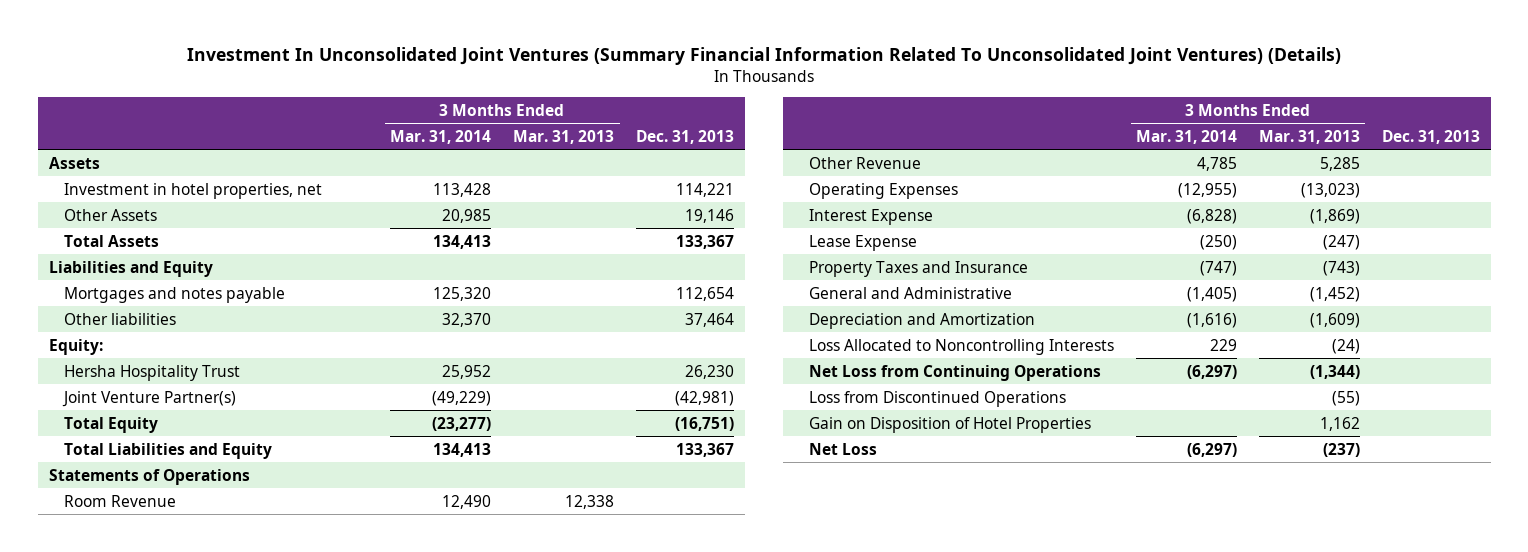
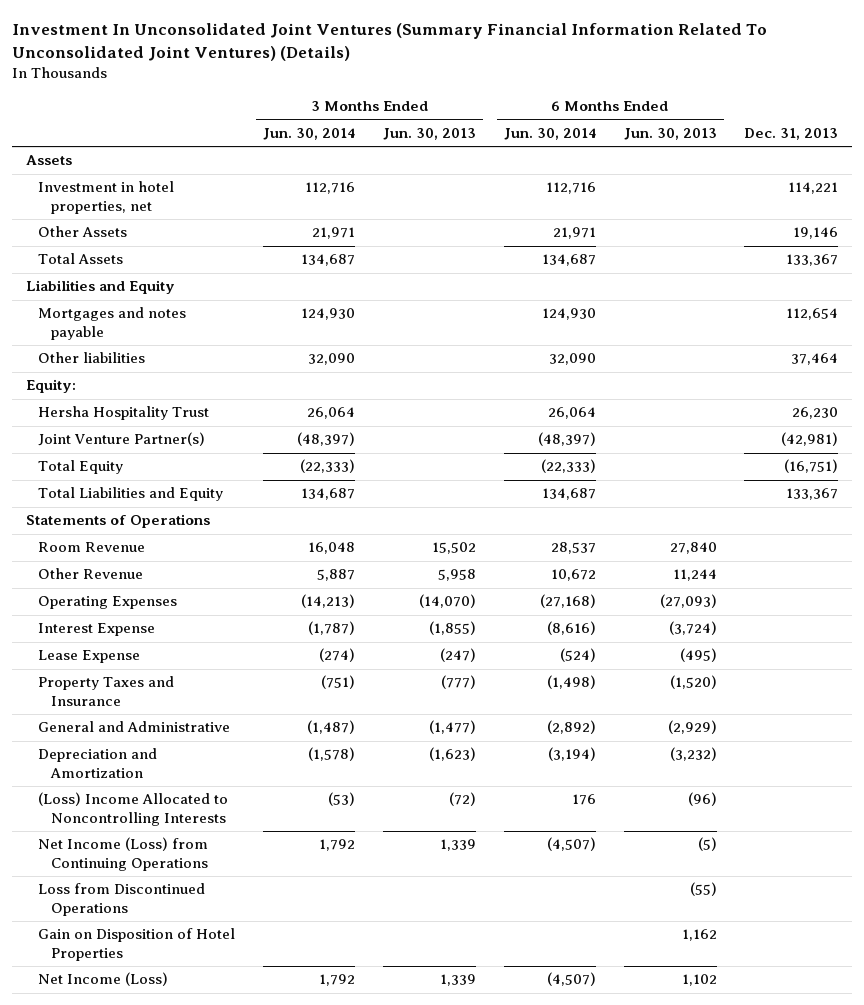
- | 3 Months Ended Mar. 31, 2014 | 3 Months Ended Mar. 31, 2013 | Dec. 31, 2013
+ | 3 Months Ended Jun. 30, 2014 | 3 Months Ended Jun. 30, 2013 | 6 Months Ended Jun. 30, 2014 | 6 Months Ended Jun. 30, 2013 | Dec. 31, 2013
- Loss Allocated to Noncontrolling Interests | 229 | (24) |
- Net Loss from Continuing Operations | (6,297) | (1,344) |
+ (Loss) Income Allocated to Noncontrolling Interests | (53) | (72) | 176 | (96) |
+ Net Income (Loss) from Continuing Operations | 1,792 | 1,339 | (4,507) | (5) |
- Net Loss | (6,297) | (237) |
+ Net Income (Loss) | 1,792 | 1,339 | (4,507) | 1,102 |

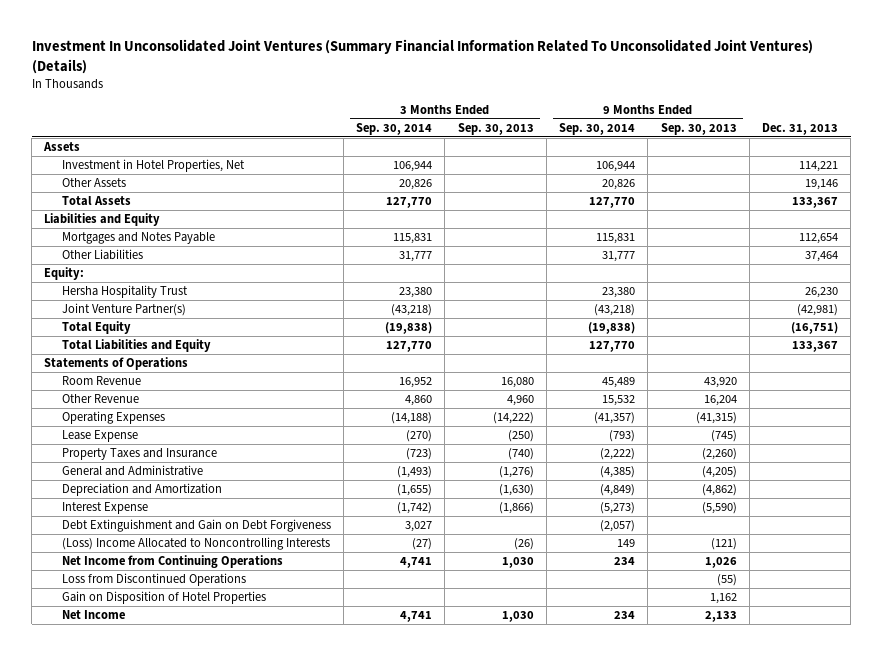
- | 3 Months Ended Jun. 30, 2014 | 3 Months Ended Jun. 30, 2013 | 6 Months Ended Jun. 30, 2014 | 6 Months Ended Jun. 30, 2013 | Dec. 31, 2013
+ | 3 Months Ended Sep. 30, 2014 | 3 Months Ended Sep. 30, 2013 | 9 Months Ended Sep. 30, 2014 | 9 Months Ended Sep. 30, 2013 | Dec. 31, 2013
- Investment in hotel properties, net | 112,716 | | 112,716 | | 114,221
+ Investment in Hotel Properties, Net | 106,944 | | 106,944 | | 114,221
- Mortgages and notes payable | 124,930 | | 124,930 | | 112,654
- Other liabilities | 32,090 | | 32,090 | | 37,464
+ Mortgages and Notes Payable | 115,831 | | 115,831 | | 112,654
+ Other Liabilities | 31,777 | | 31,777 | | 37,464
moved down: Interest Expense | (1,742) | (1,866) | (5,273) | (5,590) |
+ Debt Extinguishment and Gain on Debt Forgiveness | 3,027 | | (2,057) | |
- Net Income (Loss) from Continuing Operations | 1,792 | 1,339 | (4,507) | (5) |
+ Net Income from Continuing Operations | 4,741 | 1,030 | 234 | 1,026 |
- Net Income (Loss) | 1,792 | 1,339 | (4,507) | 1,102 |
+ Net Income | 4,741 | 1,030 | 234 | 2,133 |

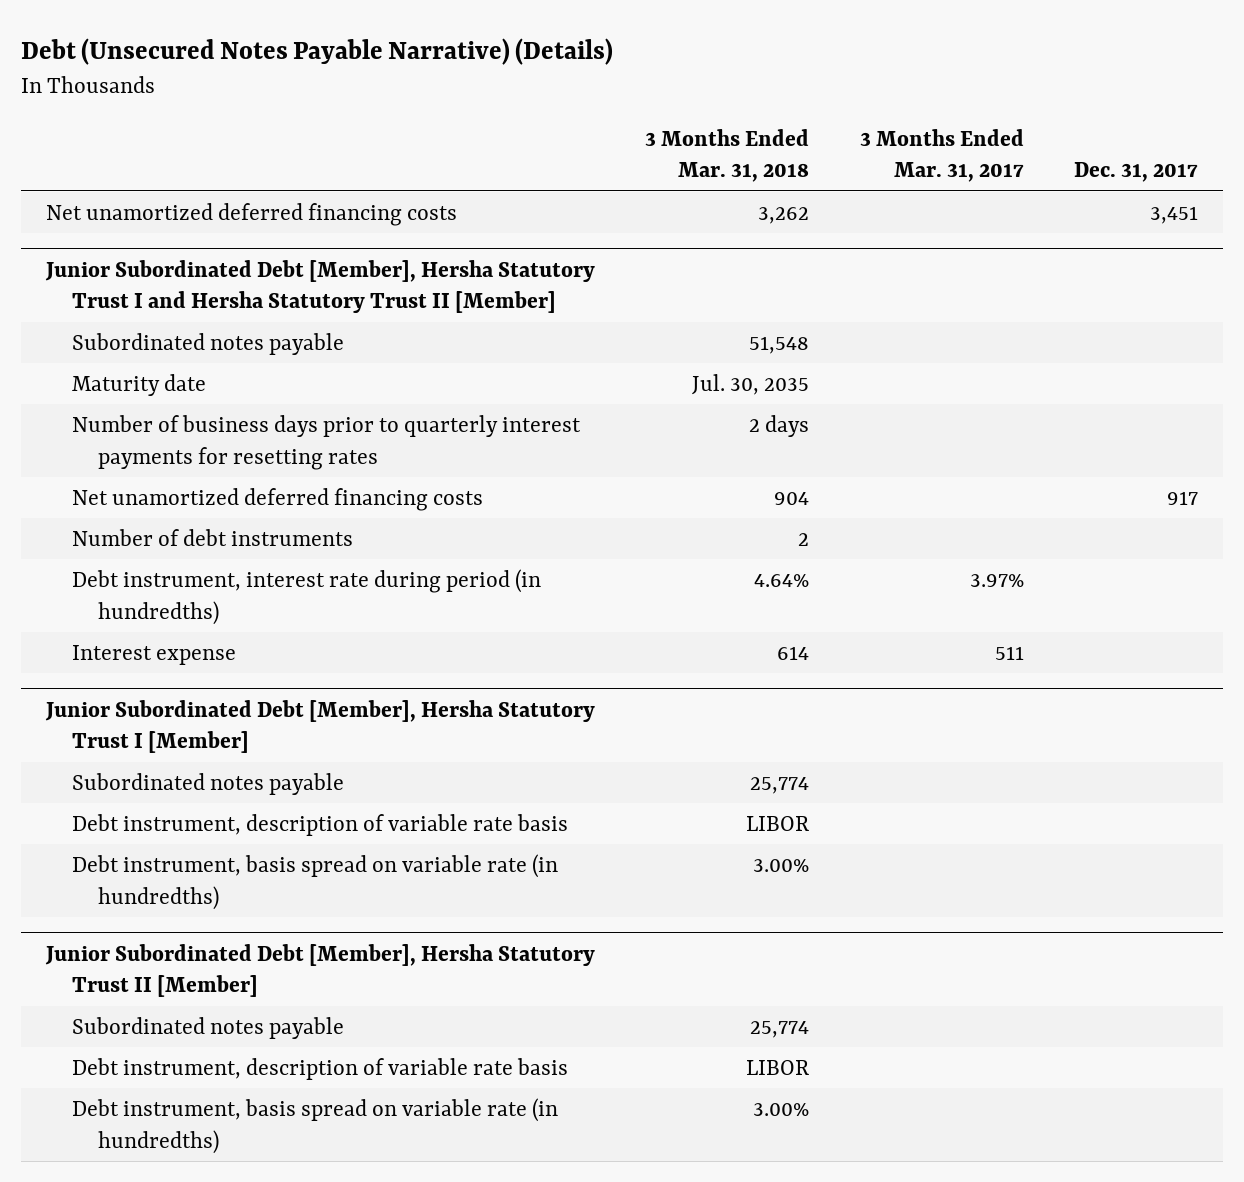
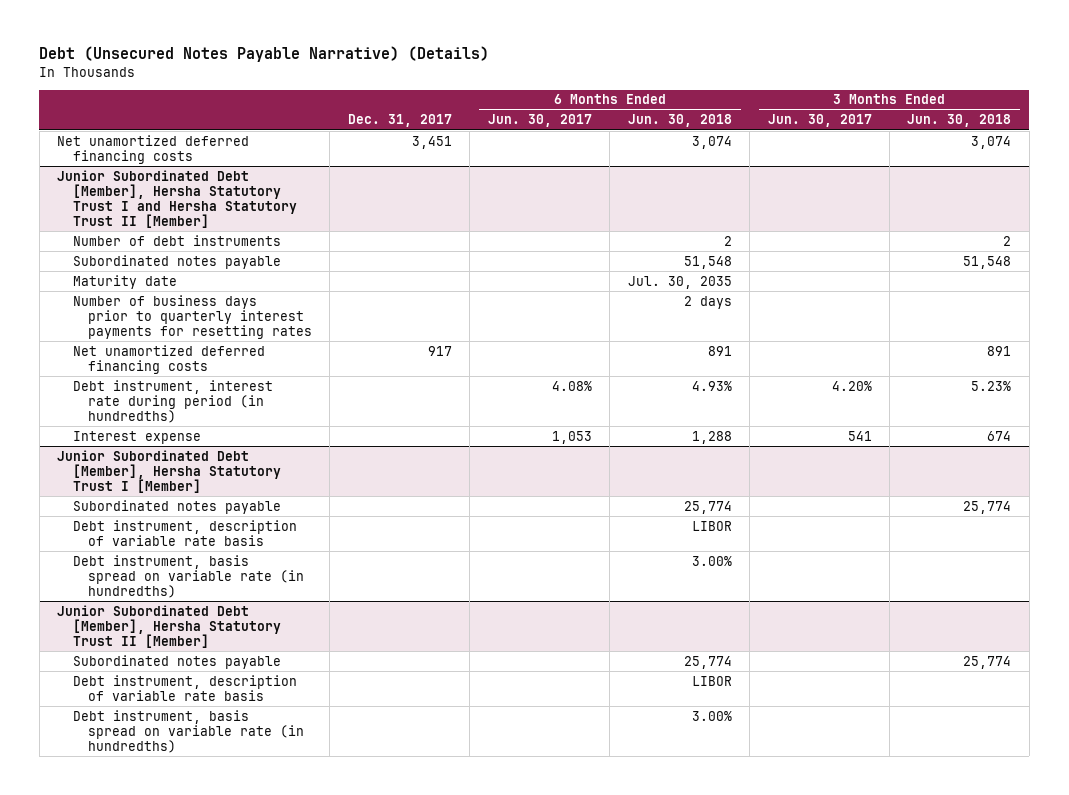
- | 3 Months Ended Mar. 31, 2018 | 3 Months Ended Mar. 31, 2017 | Dec. 31, 2017
+ | Dec. 31, 2017 | 6 Months Ended Jun. 30, 2017 | 6 Months Ended Jun. 30, 2018 | 3 Months Ended Jun. 30, 2017 | 3 Months Ended Jun. 30, 2018
@ Junior Subordinated Debt [Member], Hersha Statutory Trust I and Hersha Statutory Trust II [Member]
moved up: Number of debt instruments | | | 2 | | 2

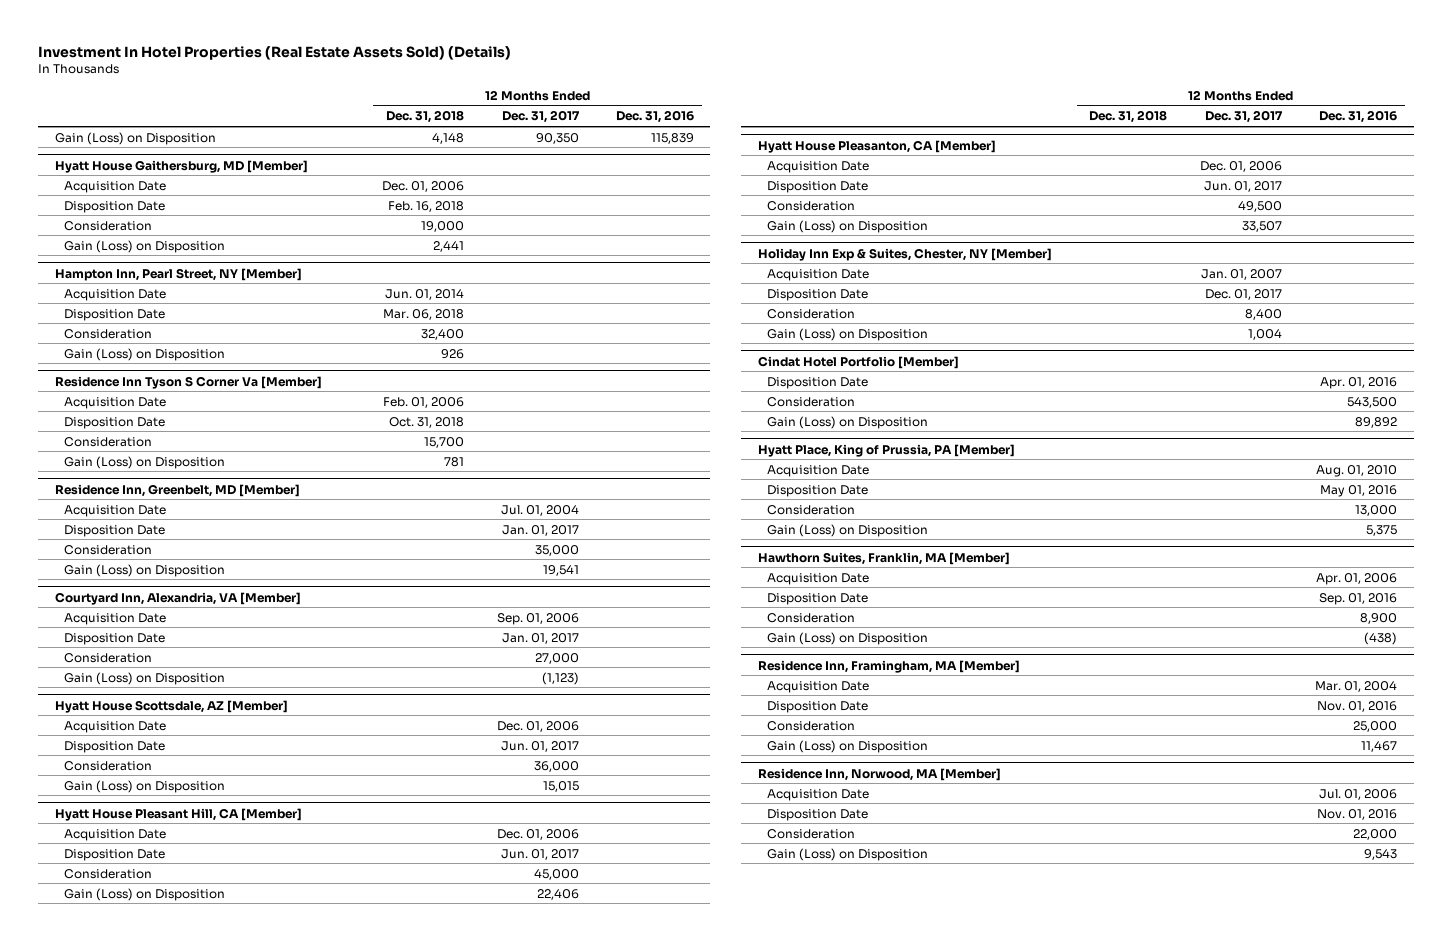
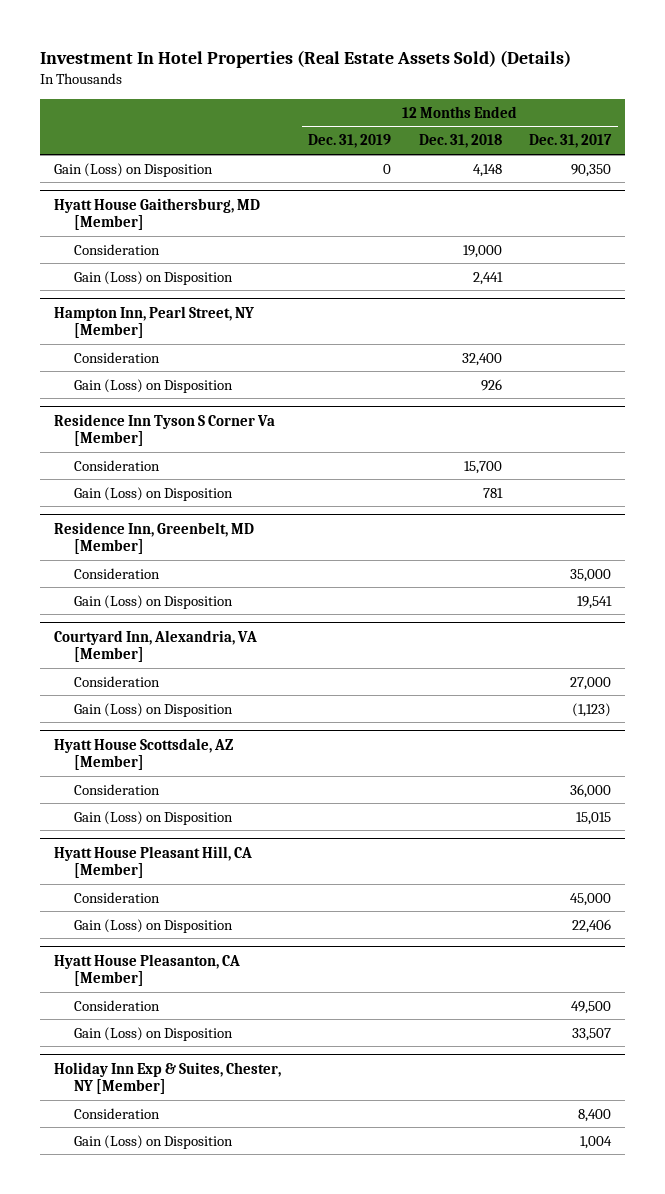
- | 12 Months Ended Dec. 31, 2018 | 12 Months Ended Dec. 31, 2017 | 12 Months Ended Dec. 31, 2016
+ | 12 Months Ended Dec. 31, 2019 | 12 Months Ended Dec. 31, 2018 | 12 Months Ended Dec. 31, 2017
@ Hyatt House Gaithersburg, MD [Member]
- Acquisition Date | Dec. 01, 2006 | |
- Disposition Date | Feb. 16, 2018 | |
@ Hampton Inn, Pearl Street, NY [Member]
- Acquisition Date | Jun. 01, 2014 | |
- Disposition Date | Mar. 06, 2018 | |
@ Residence Inn Tyson S Corner Va [Member]
- Acquisition Date | Feb. 01, 2006 | |
- Disposition Date | Oct. 31, 2018 | |
@ Residence Inn, Greenbelt, MD [Member]
- Acquisition Date | | Jul. 01, 2004 |
- Disposition Date | | Jan. 01, 2017 |
@ Courtyard Inn, Alexandria, VA [Member]
- Acquisition Date | | Sep. 01, 2006 |
- Disposition Date | | Jan. 01, 2017 |
@ Hyatt House Scottsdale, AZ [Member]
- Acquisition Date | | Dec. 01, 2006 |
- Disposition Date | | Jun. 01, 2017 |
@ Hyatt House Pleasant Hill, CA [Member]
- Acquisition Date | | Dec. 01, 2006 |
- Disposition Date | | Jun. 01, 2017 |
@ Hyatt House Pleasanton, CA [Member]
- Acquisition Date | | Dec. 01, 2006 |
- Disposition Date | | Jun. 01, 2017 |
@ Holiday Inn Exp & Suites, Chester, NY [Member]
- Acquisition Date | | Jan. 01, 2007 |
- Disposition Date | | Dec. 01, 2017 |
- Cindat Hotel Portfolio [Member]
- Disposition Date | | | Apr. 01, 2016
- Consideration | | | 543,500
- Gain (Loss) on Disposition | | | 89,892
- Hyatt Place, King of Prussia, PA [Member]
- Acquisition Date | | | Aug. 01, 2010
- Disposition Date | | | May 01, 2016
- Consideration | | | 13,000
- Gain (Loss) on Disposition | | | 5,375
- Hawthorn Suites, Franklin, MA [Member]
- Acquisition Date | | | Apr. 01, 2006
- Disposition Date | | | Sep. 01, 2016
- Consideration | | | 8,900
- Gain (Loss) on Disposition | | | (438)
- Residence Inn, Framingham, MA [Member]
- Acquisition Date | | | Mar. 01, 2004
- Disposition Date | | | Nov. 01, 2016
- Consideration | | | 25,000
- Gain (Loss) on Disposition | | | 11,467
- Residence Inn, Norwood, MA [Member]
- Acquisition Date | | | Jul. 01, 2006
- Disposition Date | | | Nov. 01, 2016
- Consideration | | | 22,000
- Gain (Loss) on Disposition | | | 9,543

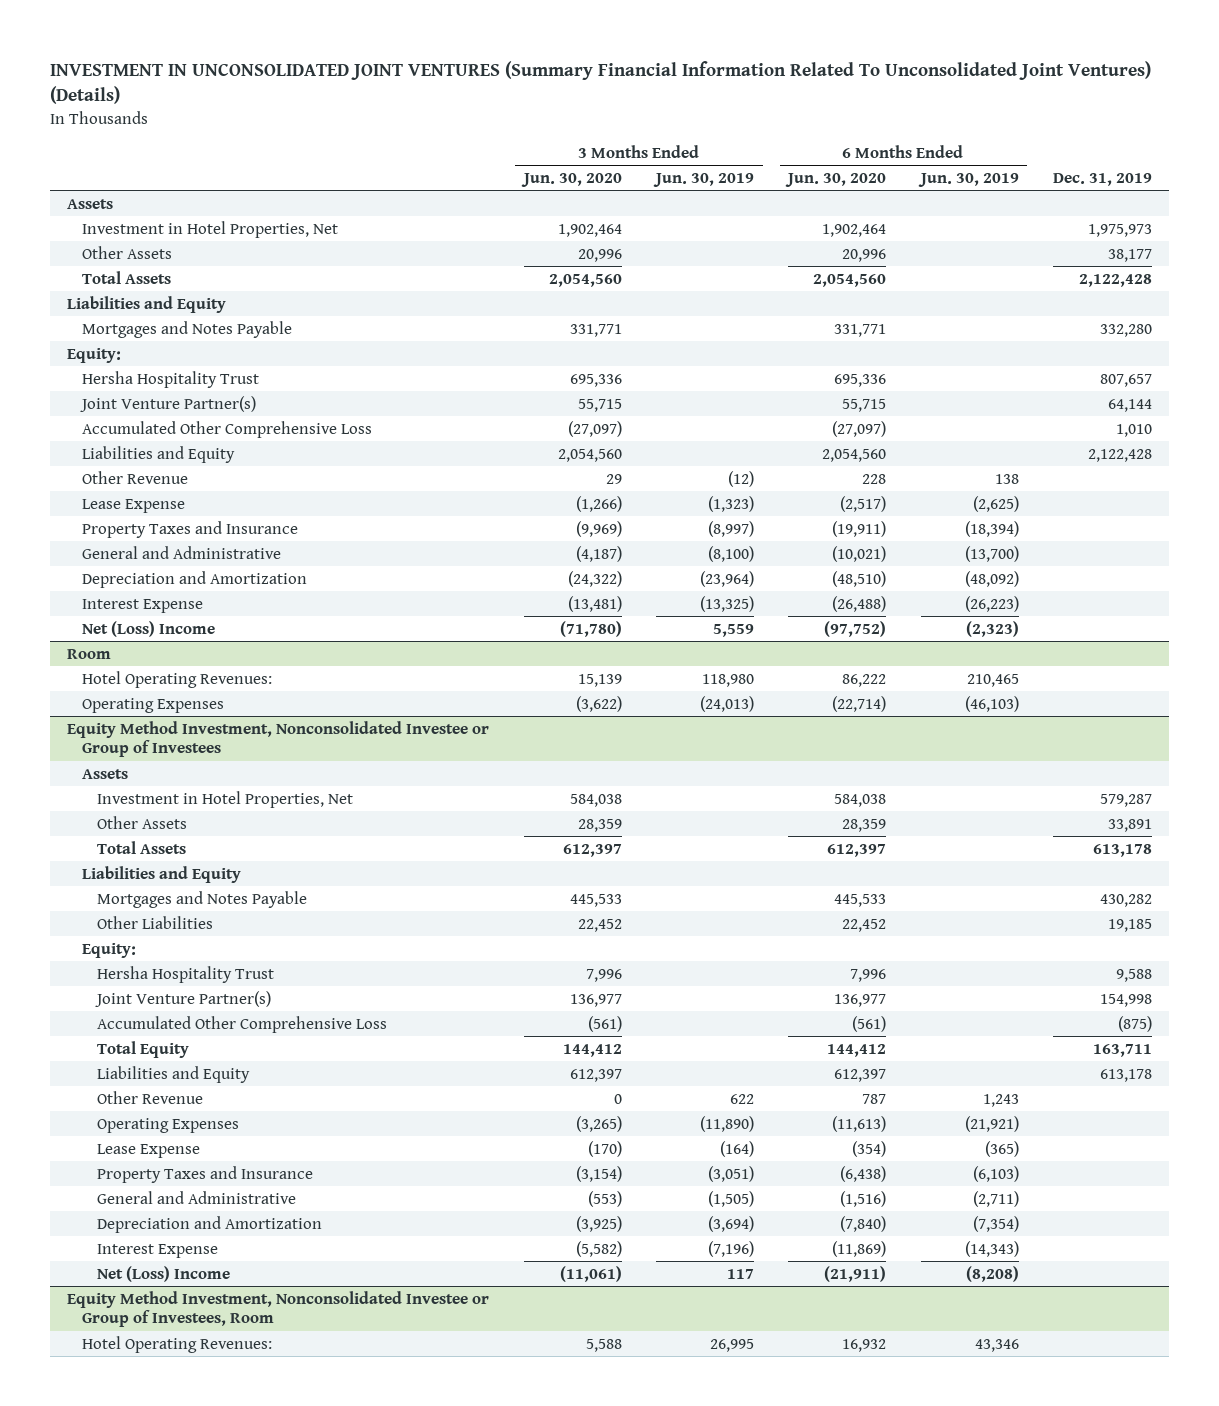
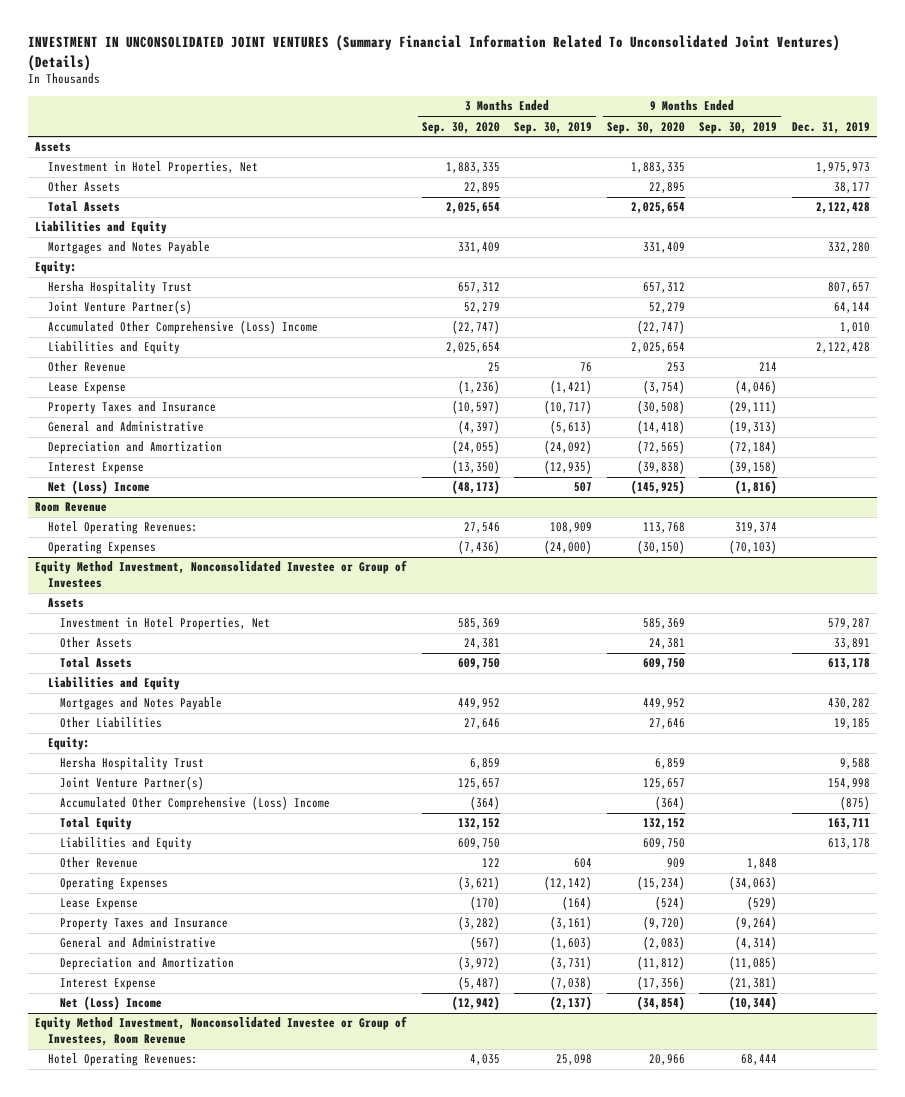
- | 3 Months Ended Jun. 30, 2020 | 3 Months Ended Jun. 30, 2019 | 6 Months Ended Jun. 30, 2020 | 6 Months Ended Jun. 30, 2019 | Dec. 31, 2019
+ | 3 Months Ended Sep. 30, 2020 | 3 Months Ended Sep. 30, 2019 | 9 Months Ended Sep. 30, 2020 | 9 Months Ended Sep. 30, 2019 | Dec. 31, 2019
- Accumulated Other Comprehensive Loss | (27,097) | | (27,097) | | 1,010
+ Accumulated Other Comprehensive (Loss) Income | (22,747) | | (22,747) | | 1,010
- Room
+ Room Revenue
@ Equity Method Investment, Nonconsolidated Investee or Group of Investees
- Accumulated Other Comprehensive Loss | (561) | | (561) | | (875)
+ Accumulated Other Comprehensive (Loss) Income | (364) | | (364) | | (875)
- Equity Method Investment, Nonconsolidated Investee or Group of Investees, Room
+ Equity Method Investment, Nonconsolidated Investee or Group of Investees, Room Revenue

